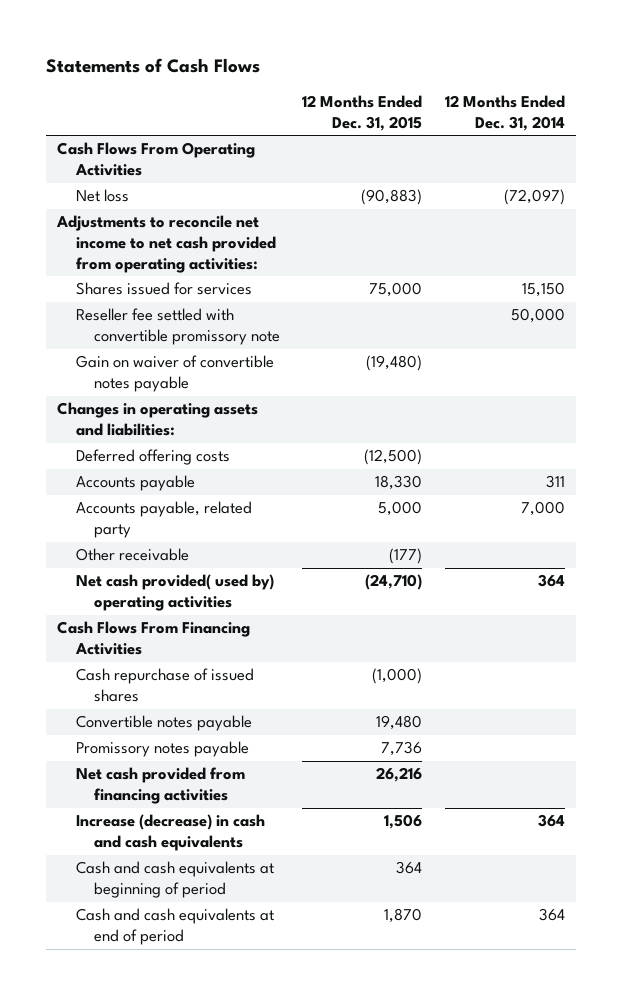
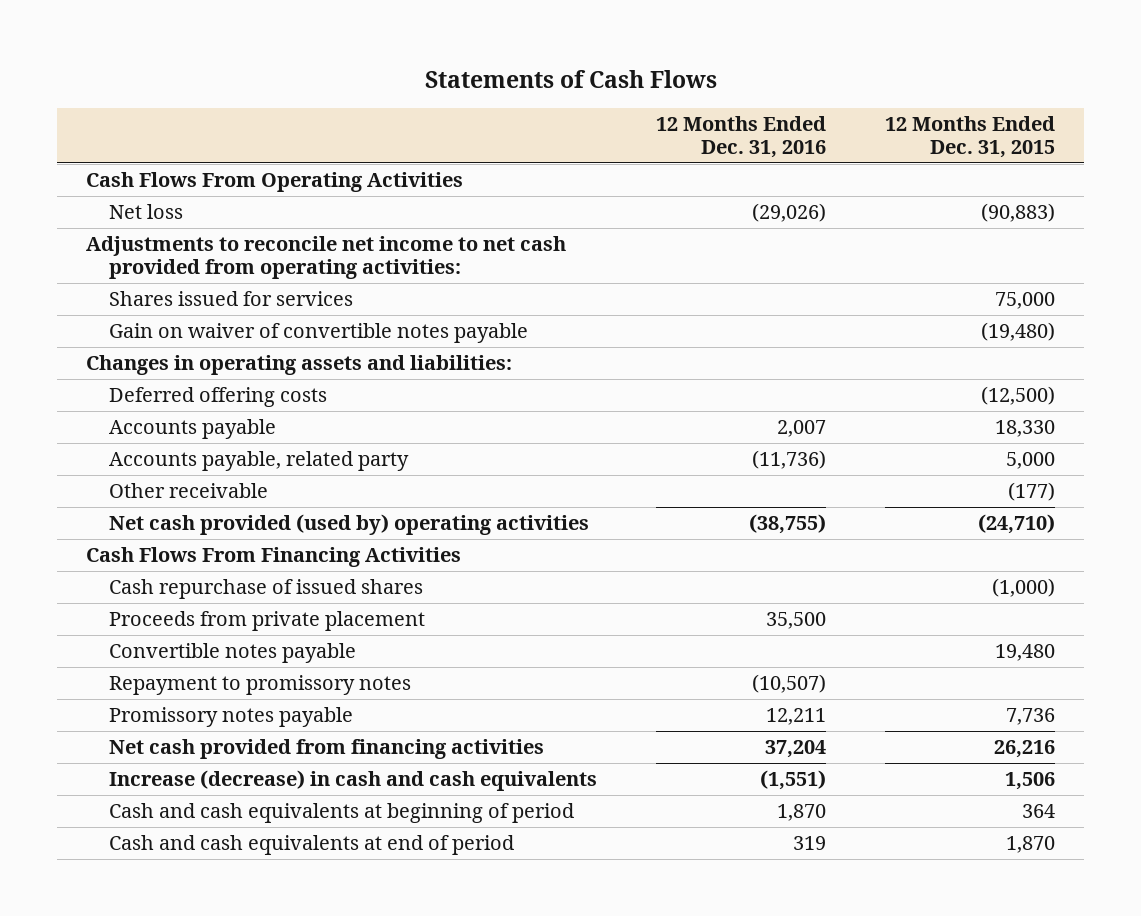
- | 12 Months Ended Dec. 31, 2015 | 12 Months Ended Dec. 31, 2014
+ | 12 Months Ended Dec. 31, 2016 | 12 Months Ended Dec. 31, 2015
- Reseller fee settled with convertible promissory note | | 50,000
- Net cash provided( used by) operating activities | (24,710) | 364
+ Net cash provided (used by) operating activities | (38,755) | (24,710)
+ Proceeds from private placement | 35,500 |
+ Repayment to promissory notes | (10,507) |

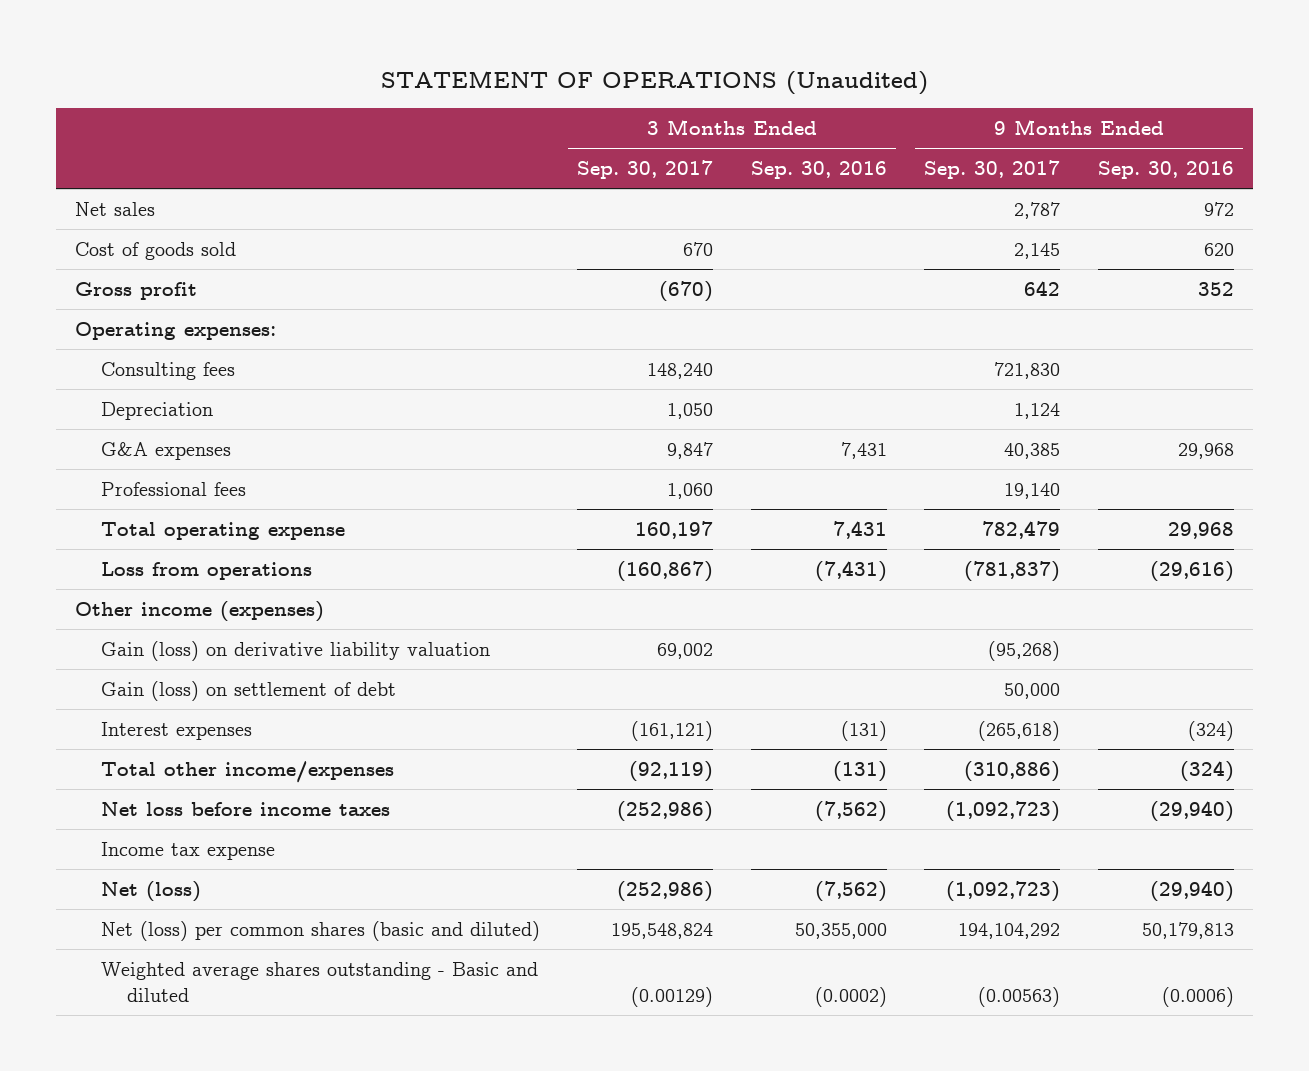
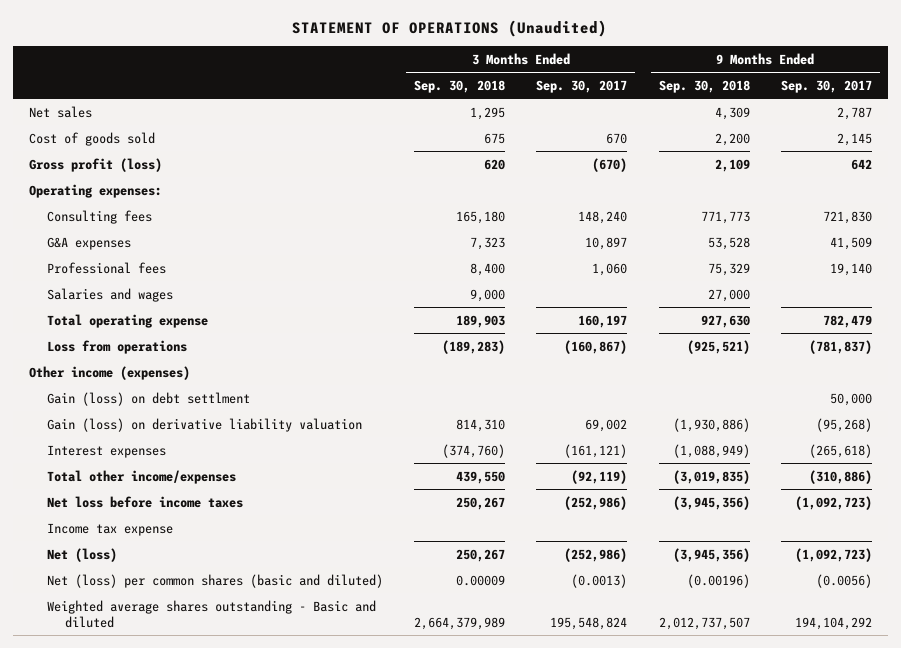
- | 3 Months Ended Sep. 30, 2017 | 3 Months Ended Sep. 30, 2016 | 9 Months Ended Sep. 30, 2017 | 9 Months Ended Sep. 30, 2016
+ | 3 Months Ended Sep. 30, 2018 | 3 Months Ended Sep. 30, 2017 | 9 Months Ended Sep. 30, 2018 | 9 Months Ended Sep. 30, 2017
- Gross profit | (670) | | 642 | 352
+ Gross profit (loss) | 620 | (670) | 2,109 | 642
- Depreciation | 1,050 | | 1,124 |
- G&A expenses | 9,847 | 7,431 | 40,385 | 29,968
+ G&A expenses | 7,323 | 10,897 | 53,528 | 41,509
+ Salaries and wages | 9,000 | | 27,000 |
+ Gain (loss) on debt settlment | | | | 50,000
- Gain (loss) on settlement of debt | | | 50,000 |
- Net (loss) per common shares (basic and diluted) | 195,548,824 | 50,355,000 | 194,104,292 | 50,179,813
- Weighted average shares outstanding - Basic and diluted | (0.00129) | (0.0002) | (0.00563) | (0.0006)
+ Net (loss) per common shares (basic and diluted) | 0.00009 | (0.0013) | (0.00196) | (0.0056)
+ Weighted average shares outstanding - Basic and diluted | 2,664,379,989 | 195,548,824 | 2,012,737,507 | 194,104,292

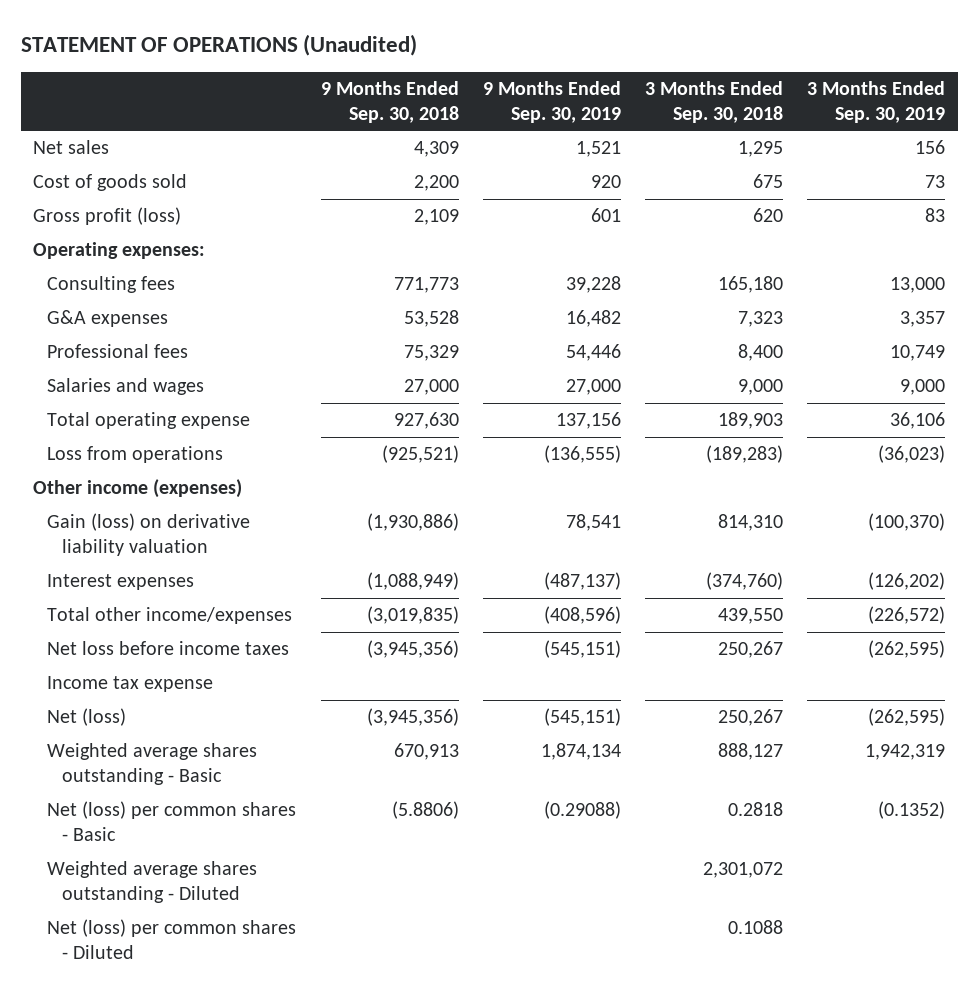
- | 3 Months Ended Sep. 30, 2018 | 3 Months Ended Sep. 30, 2017 | 9 Months Ended Sep. 30, 2018 | 9 Months Ended Sep. 30, 2017
+ | 9 Months Ended Sep. 30, 2018 | 9 Months Ended Sep. 30, 2019 | 3 Months Ended Sep. 30, 2018 | 3 Months Ended Sep. 30, 2019
- Gain (loss) on debt settlment | | | | 50,000
- Net (loss) per common shares (basic and diluted) | 0.00009 | (0.0013) | (0.00196) | (0.0056)
- Weighted average shares outstanding - Basic and diluted | 2,664,379,989 | 195,548,824 | 2,012,737,507 | 194,104,292
+ Weighted average shares outstanding - Basic | 670,913 | 1,874,134 | 888,127 | 1,942,319
+ Net (loss) per common shares - Basic | (5.8806) | (0.29088) | 0.2818 | (0.1352)
+ Weighted average shares outstanding - Diluted | | | 2,301,072 |
+ Net (loss) per common shares - Diluted | | | 0.1088 |

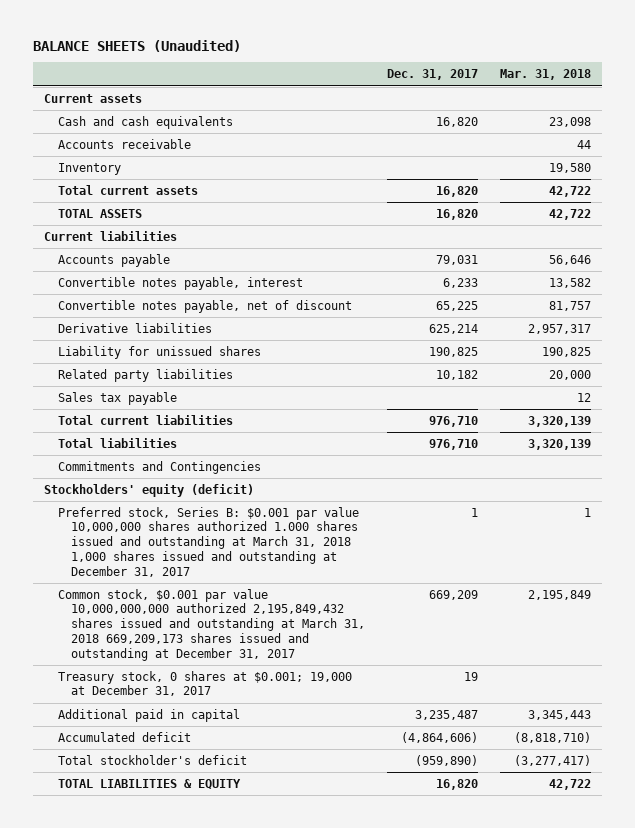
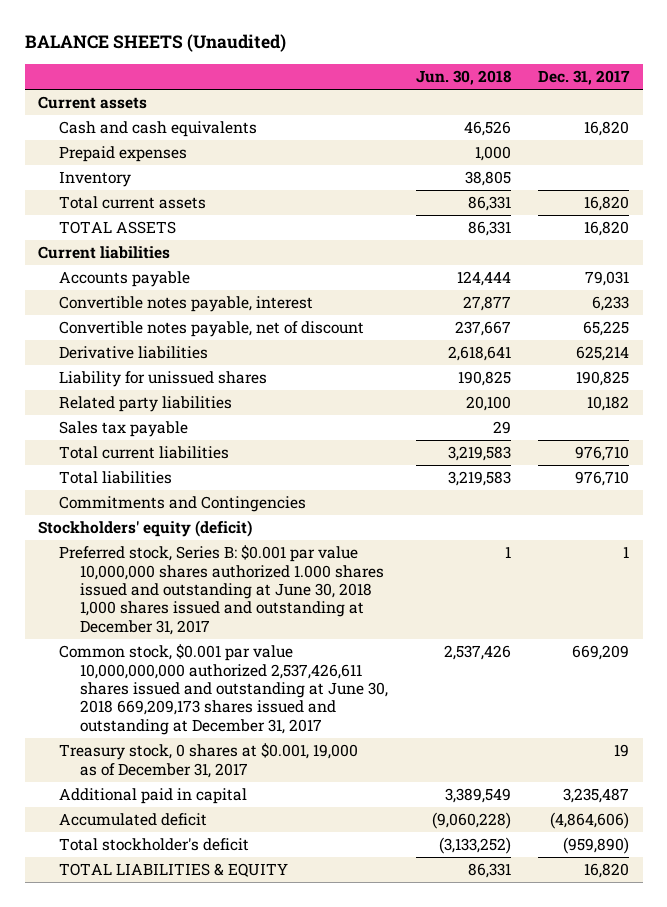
- | Dec. 31, 2017 | Mar. 31, 2018
+ | Jun. 30, 2018 | Dec. 31, 2017
- Accounts receivable | | 44
+ Prepaid expenses | 1,000 |
- Preferred stock, Series B: $0.001 par value 10,000,000 shares authorized 1.000 shares issued and outstanding at March 31, 2018 1,000 shares issued and outstanding at December 31, 2017 | 1 | 1
- Common stock, $0.001 par value 10,000,000,000 authorized 2,195,849,432 shares issued and outstanding at March 31, 2018 669,209,173 shares issued and outstanding at December 31, 2017 | 669,209 | 2,195,849
- Treasury stock, 0 shares at $0.001; 19,000 at December 31, 2017 | 19 |
+ Preferred stock, Series B: $0.001 par value 10,000,000 shares authorized 1.000 shares issued and outstanding at June 30, 2018 1,000 shares issued and outstanding at December 31, 2017 | 1 | 1
+ Common stock, $0.001 par value 10,000,000,000 authorized 2,537,426,611 shares issued and outstanding at June 30, 2018 669,209,173 shares issued and outstanding at December 31, 2017 | 2,537,426 | 669,209
+ Treasury stock, 0 shares at $0.001, 19,000 as of December 31, 2017 | | 19

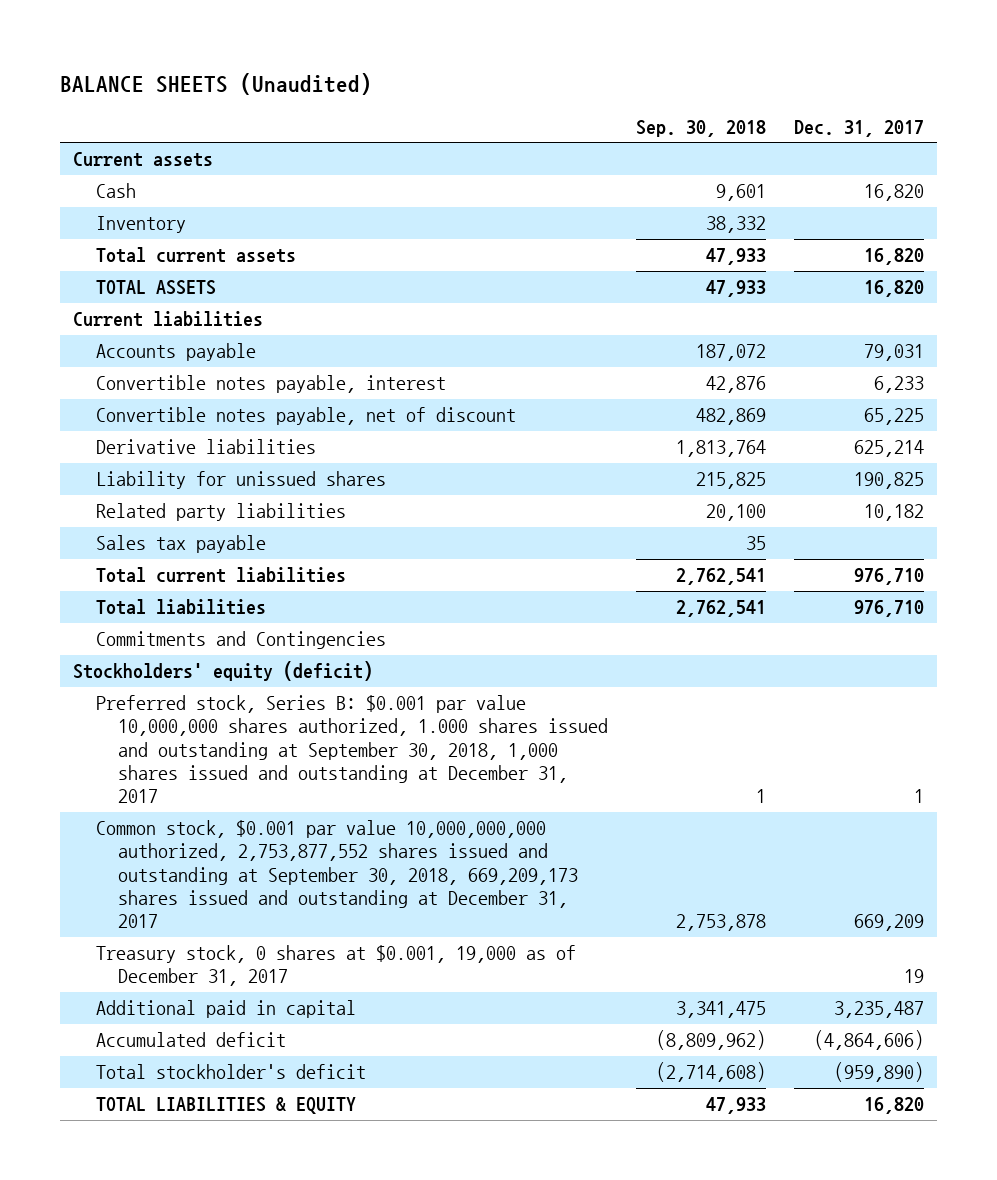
- | Jun. 30, 2018 | Dec. 31, 2017
+ | Sep. 30, 2018 | Dec. 31, 2017
- Cash and cash equivalents | 46,526 | 16,820
- Prepaid expenses | 1,000 |
+ Cash | 9,601 | 16,820
- Preferred stock, Series B: $0.001 par value 10,000,000 shares authorized 1.000 shares issued and outstanding at June 30, 2018 1,000 shares issued and outstanding at December 31, 2017 | 1 | 1
- Common stock, $0.001 par value 10,000,000,000 authorized 2,537,426,611 shares issued and outstanding at June 30, 2018 669,209,173 shares issued and outstanding at December 31, 2017 | 2,537,426 | 669,209
+ Preferred stock, Series B: $0.001 par value 10,000,000 shares authorized, 1.000 shares issued and outstanding at September 30, 2018, 1,000 shares issued and outstanding at December 31, 2017 | 1 | 1
+ Common stock, $0.001 par value 10,000,000,000 authorized, 2,753,877,552 shares issued and outstanding at September 30, 2018, 669,209,173 shares issued and outstanding at December 31, 2017 | 2,753,878 | 669,209

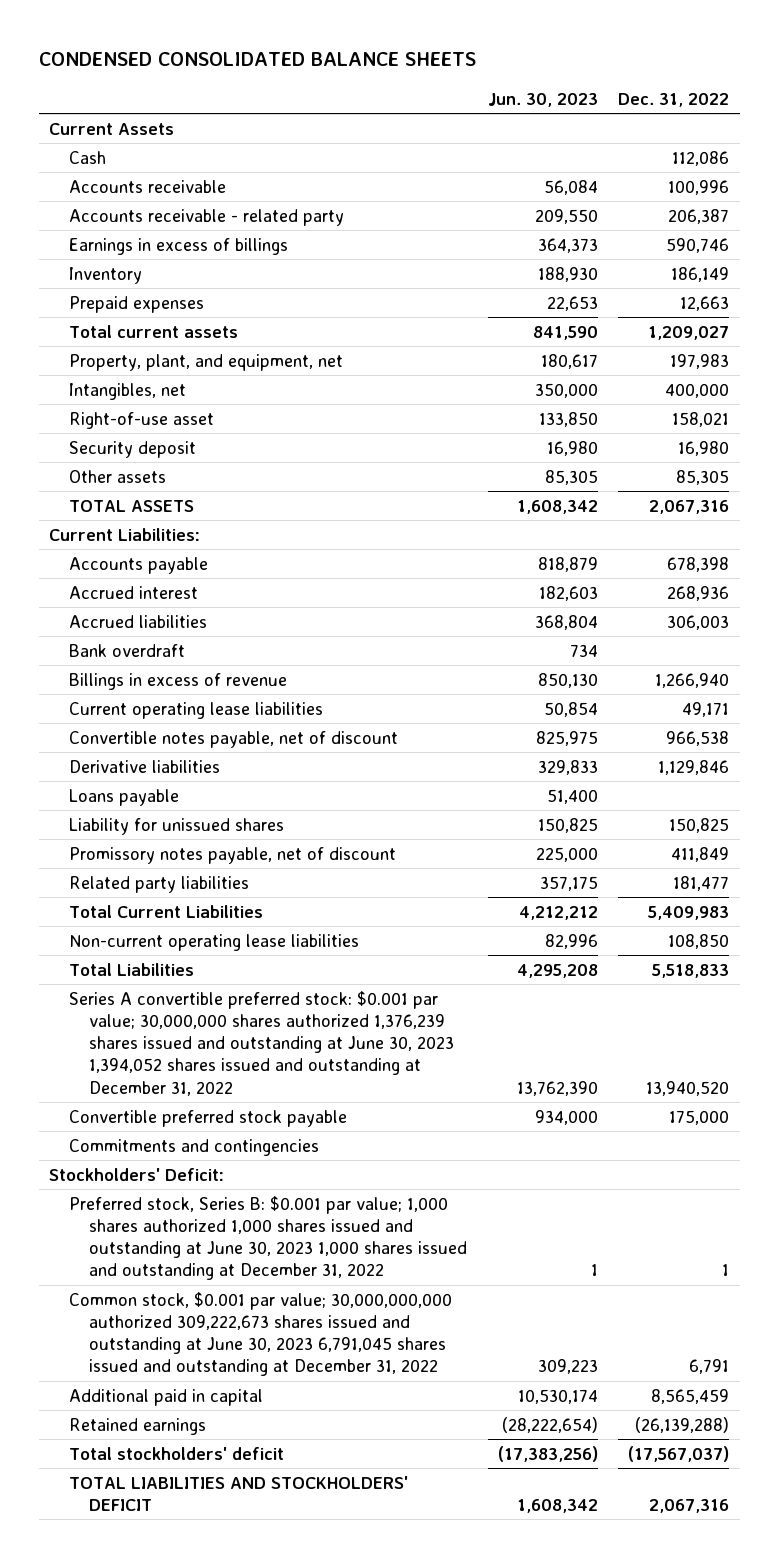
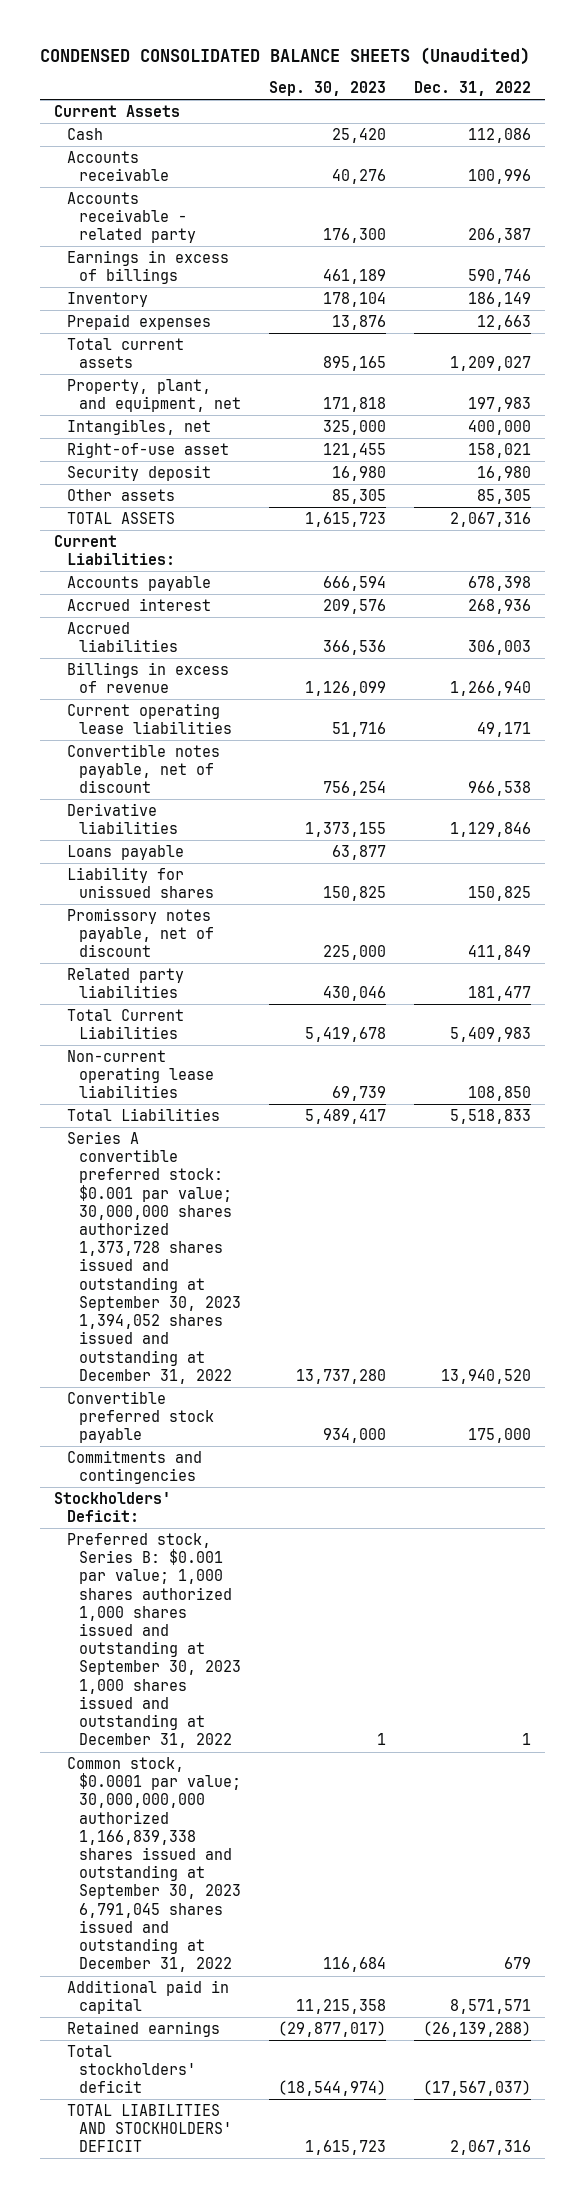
- CONDENSED CONSOLIDATED BALANCE SHEETS
+ CONDENSED CONSOLIDATED BALANCE SHEETS (Unaudited)
- | Jun. 30, 2023 | Dec. 31, 2022
+ | Sep. 30, 2023 | Dec. 31, 2022
- Bank overdraft | 734 |
- Series A convertible preferred stock: $0.001 par value; 30,000,000 shares authorized 1,376,239 shares issued and outstanding at June 30, 2023 1,394,052 shares issued and outstanding at December 31, 2022 | 13,762,390 | 13,940,520
+ Series A convertible preferred stock: $0.001 par value; 30,000,000 shares authorized 1,373,728 shares issued and outstanding at September 30, 2023 1,394,052 shares issued and outstanding at December 31, 2022 | 13,737,280 | 13,940,520
- Preferred stock, Series B: $0.001 par value; 1,000 shares authorized 1,000 shares issued and outstanding at June 30, 2023 1,000 shares issued and outstanding at December 31, 2022 | 1 | 1
- Common stock, $0.001 par value; 30,000,000,000 authorized 309,222,673 shares issued and outstanding at June 30, 2023 6,791,045 shares issued and outstanding at December 31, 2022 | 309,223 | 6,791
- Additional paid in capital | 10,530,174 | 8,565,459
+ Preferred stock, Series B: $0.001 par value; 1,000 shares authorized 1,000 shares issued and outstanding at September 30, 2023 1,000 shares issued and outstanding at December 31, 2022 | 1 | 1
+ Common stock, $0.0001 par value; 30,000,000,000 authorized 1,166,839,338 shares issued and outstanding at September 30, 2023 6,791,045 shares issued and outstanding at December 31, 2022 | 116,684 | 679
+ Additional paid in capital | 11,215,358 | 8,571,571

